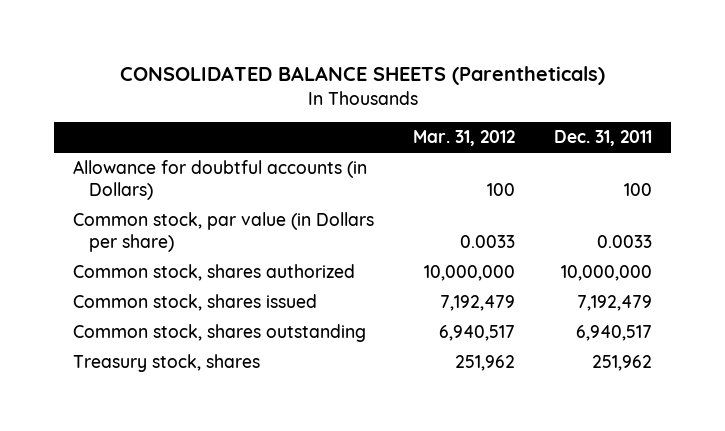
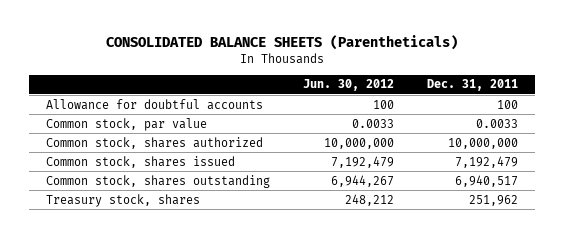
- | Mar. 31, 2012 | Dec. 31, 2011
+ | Jun. 30, 2012 | Dec. 31, 2011
- Allowance for doubtful accounts (in Dollars) | 100 | 100
- Common stock, par value (in Dollars per share) | 0.0033 | 0.0033
+ Allowance for doubtful accounts | 100 | 100
+ Common stock, par value | 0.0033 | 0.0033

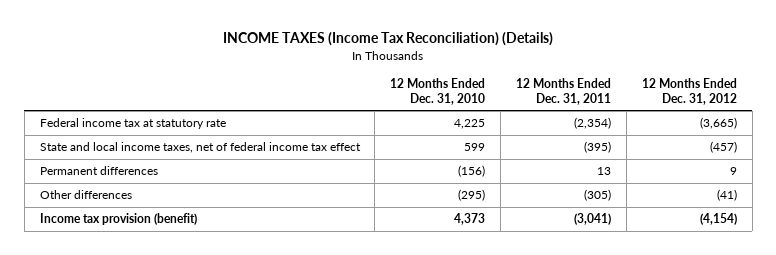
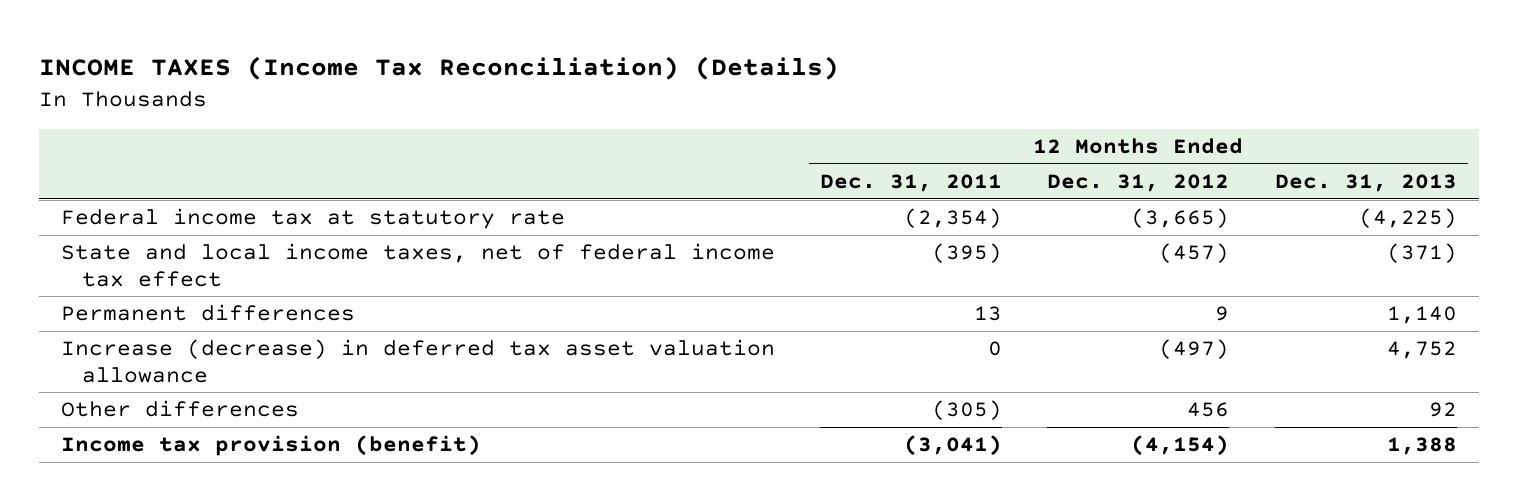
- | 12 Months Ended Dec. 31, 2010 | 12 Months Ended Dec. 31, 2011 | 12 Months Ended Dec. 31, 2012
+ | 12 Months Ended Dec. 31, 2011 | 12 Months Ended Dec. 31, 2012 | 12 Months Ended Dec. 31, 2013
- Other differences | (295) | (305) | (41)
+ Increase (decrease) in deferred tax asset valuation allowance | 0 | (497) | 4,752
+ Other differences | (305) | 456 | 92

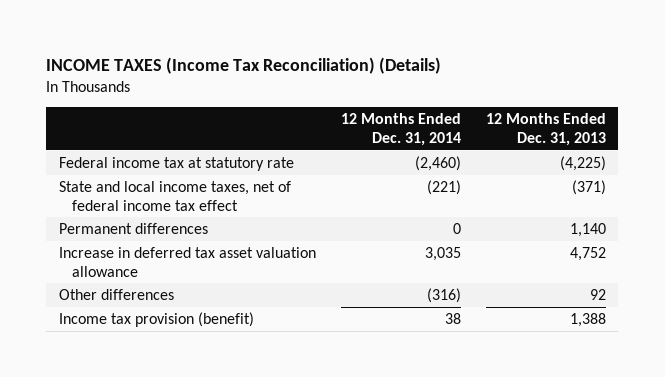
- | 12 Months Ended Dec. 31, 2011 | 12 Months Ended Dec. 31, 2012 | 12 Months Ended Dec. 31, 2013
+ | 12 Months Ended Dec. 31, 2014 | 12 Months Ended Dec. 31, 2013
- Increase (decrease) in deferred tax asset valuation allowance | 0 | (497) | 4,752
+ Increase in deferred tax asset valuation allowance | 3,035 | 4,752

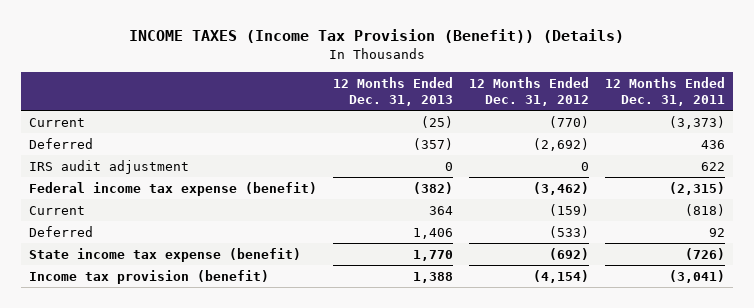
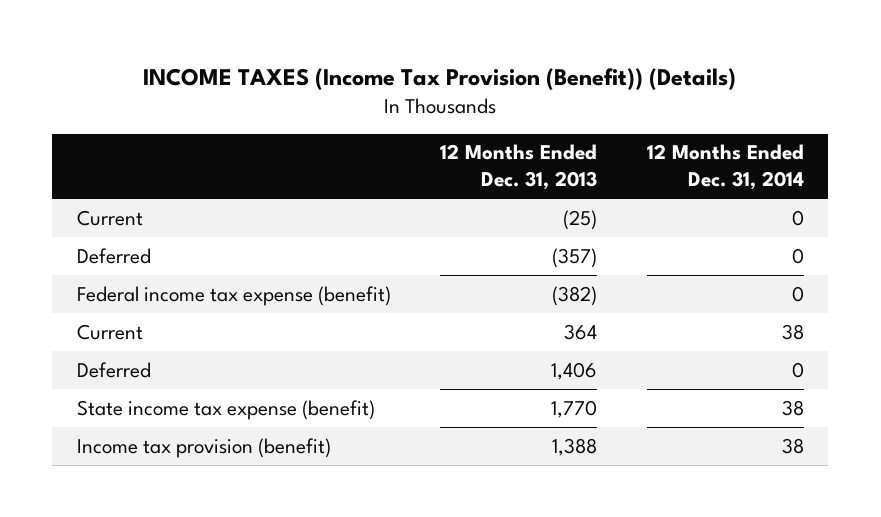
- | 12 Months Ended Dec. 31, 2013 | 12 Months Ended Dec. 31, 2012 | 12 Months Ended Dec. 31, 2011
+ | 12 Months Ended Dec. 31, 2013 | 12 Months Ended Dec. 31, 2014
- IRS audit adjustment | 0 | 0 | 622

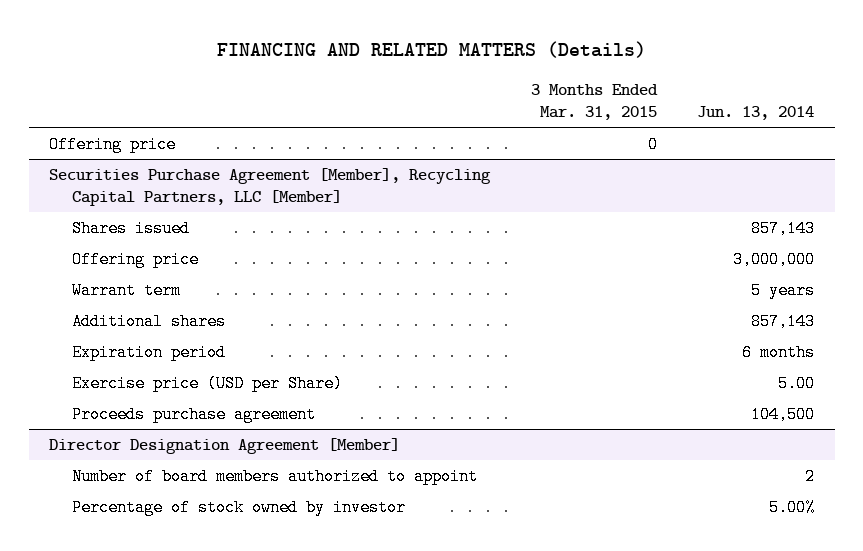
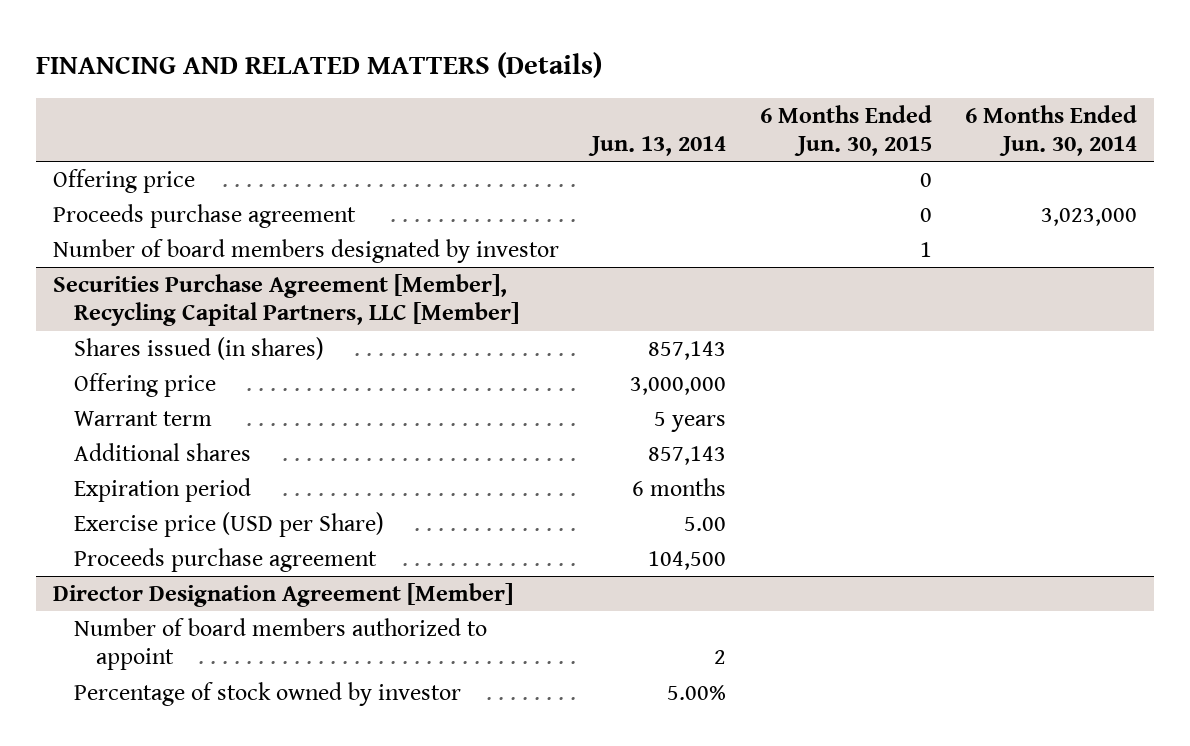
- | 3 Months Ended Mar. 31, 2015 | Jun. 13, 2014
+ | Jun. 13, 2014 | 6 Months Ended Jun. 30, 2015 | 6 Months Ended Jun. 30, 2014
+ Proceeds purchase agreement | | 0 | 3,023,000
+ Number of board members designated by investor | | 1 |
@ Securities Purchase Agreement [Member], Recycling Capital Partners, LLC [Member]
- Shares issued | | 857,143
+ Shares issued (in shares) | 857,143 | |

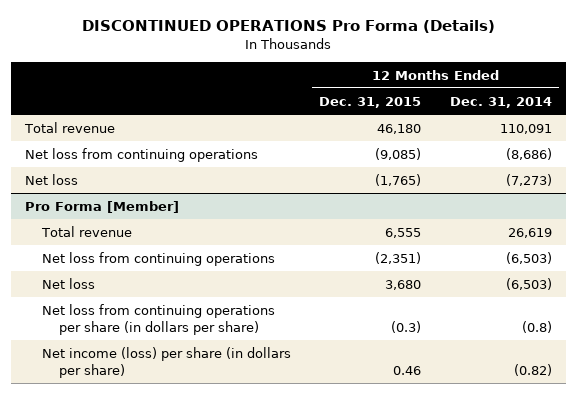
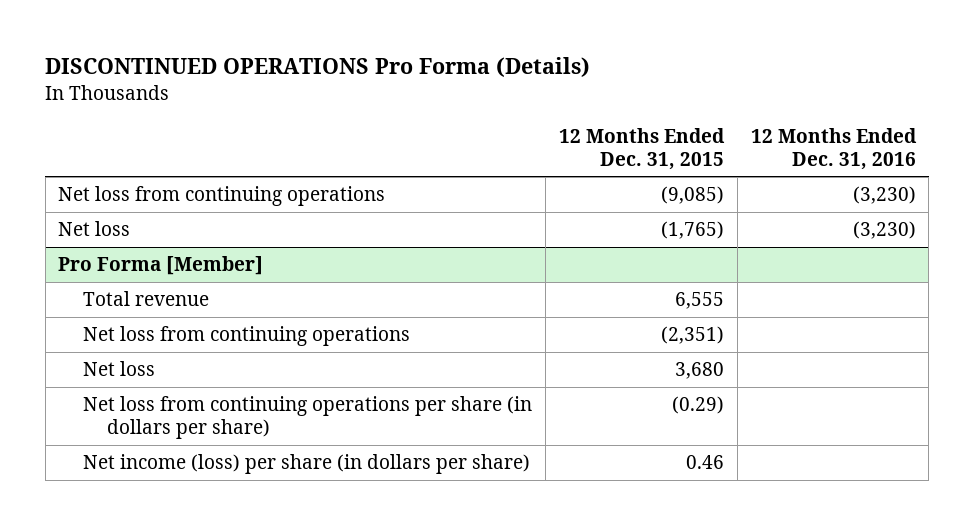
- | 12 Months Ended Dec. 31, 2015 | 12 Months Ended Dec. 31, 2014
+ | 12 Months Ended Dec. 31, 2015 | 12 Months Ended Dec. 31, 2016
- Total revenue | 46,180 | 110,091
@ Pro Forma [Member]
- Net loss from continuing operations per share (in dollars per share) | (0.3) | (0.8)
+ Net loss from continuing operations per share (in dollars per share) | (0.29) |

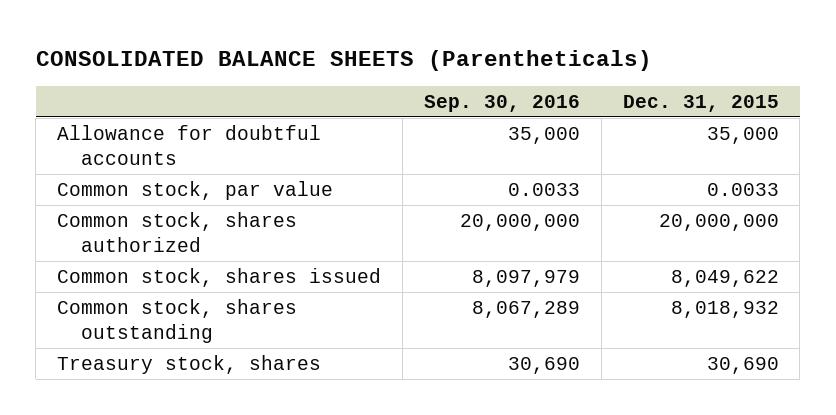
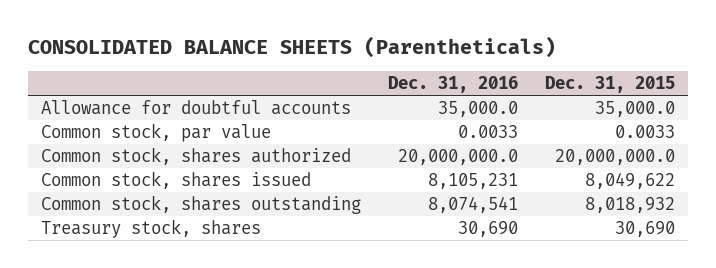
- | Sep. 30, 2016 | Dec. 31, 2015
+ | Dec. 31, 2016 | Dec. 31, 2015
- Allowance for doubtful accounts | 35,000 | 35,000
+ Allowance for doubtful accounts | 35,000.0 | 35,000.0
- Common stock, shares authorized | 20,000,000 | 20,000,000
+ Common stock, shares authorized | 20,000,000.0 | 20,000,000.0

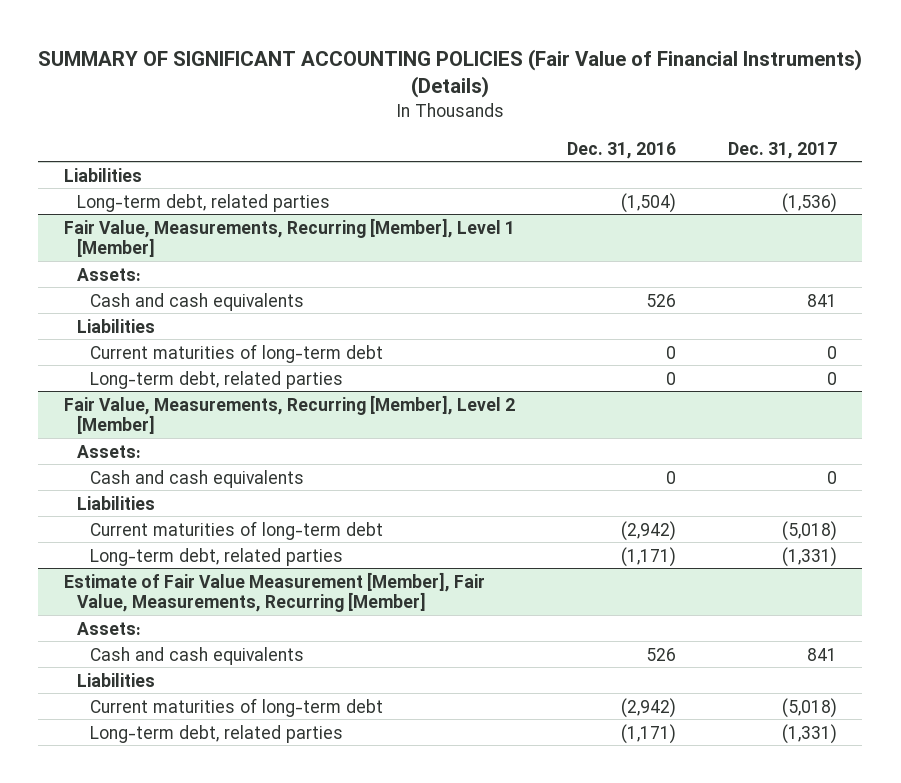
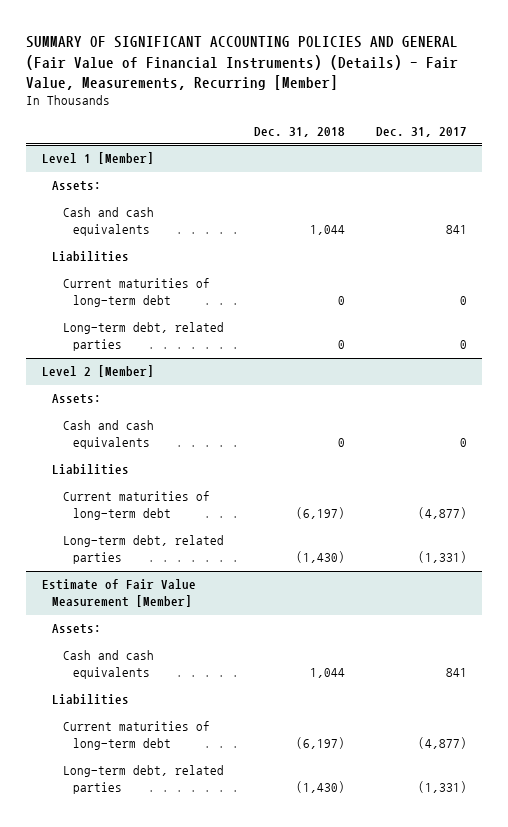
- SUMMARY OF SIGNIFICANT ACCOUNTING POLICIES (Fair Value of Financial Instruments) (Details)
+ SUMMARY OF SIGNIFICANT ACCOUNTING POLICIES AND GENERAL (Fair Value of Financial Instruments) (Details) - Fair Value, Measurements, Recurring [Member]
- | Dec. 31, 2016 | Dec. 31, 2017
+ | Dec. 31, 2018 | Dec. 31, 2017
- Liabilities
- Long-term debt, related parties | (1,504) | (1,536)
- Fair Value, Measurements, Recurring [Member], Level 1 [Member]
+ Level 1 [Member]
- Fair Value, Measurements, Recurring [Member], Level 2 [Member]
+ Level 2 [Member]
- Current maturities of long-term debt | (2,942) | (5,018)
+ Current maturities of long-term debt | (6,197) | (4,877)
- Estimate of Fair Value Measurement [Member], Fair Value, Measurements, Recurring [Member]
+ Estimate of Fair Value Measurement [Member]
- Current maturities of long-term debt | (2,942) | (5,018)
+ Current maturities of long-term debt | (6,197) | (4,877)

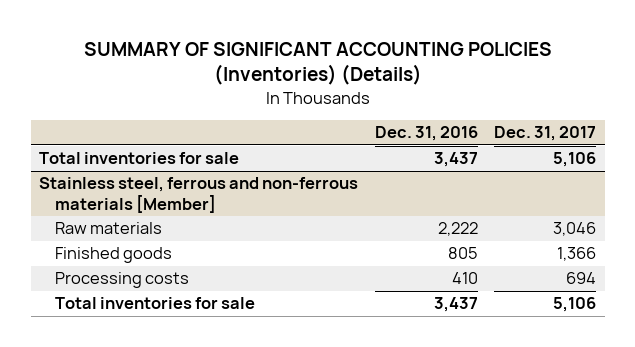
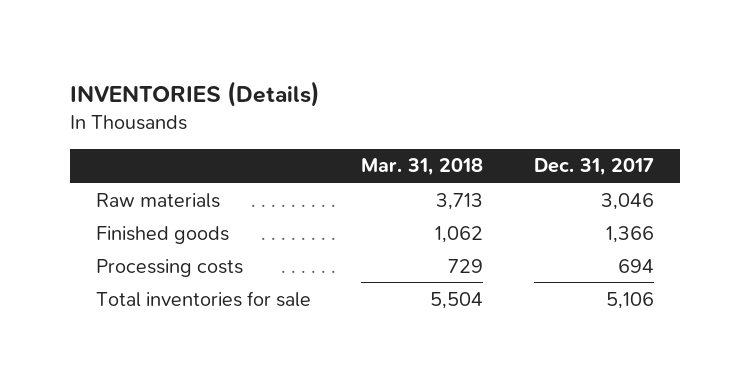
- SUMMARY OF SIGNIFICANT ACCOUNTING POLICIES (Inventories) (Details)
+ INVENTORIES (Details)
- | Dec. 31, 2016 | Dec. 31, 2017
+ | Mar. 31, 2018 | Dec. 31, 2017
- Total inventories for sale | 3,437 | 5,106
- Stainless steel, ferrous and non-ferrous materials [Member]

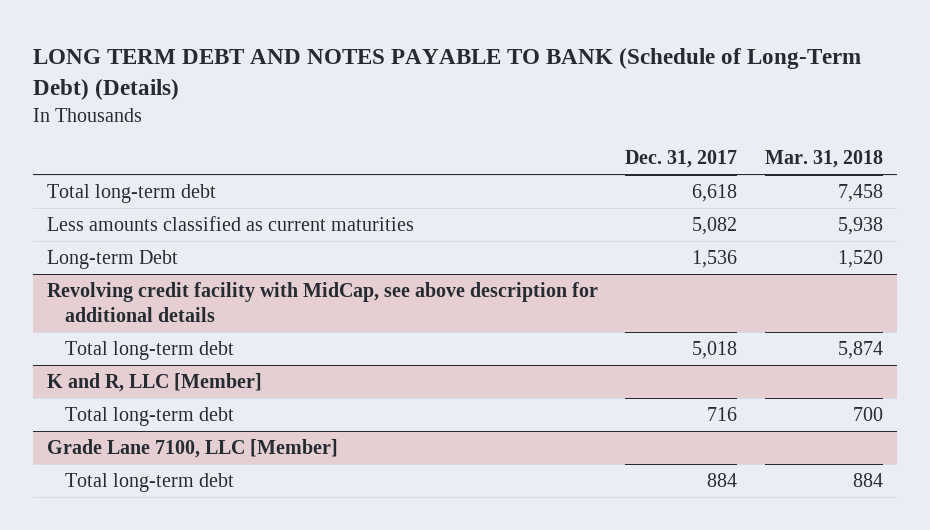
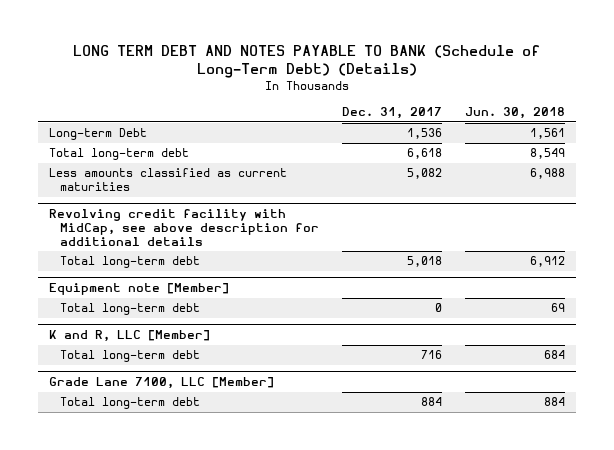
- | Dec. 31, 2017 | Mar. 31, 2018
+ | Dec. 31, 2017 | Jun. 30, 2018
moved up: Long-term Debt | 1,536 | 1,561
+ Equipment note [Member]
+ Total long-term debt | 0 | 69

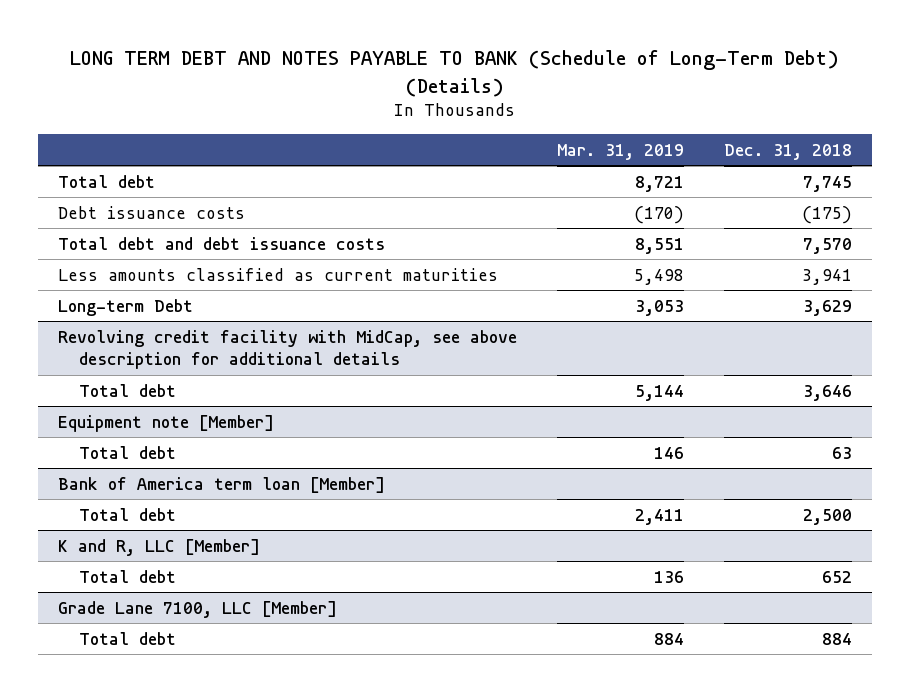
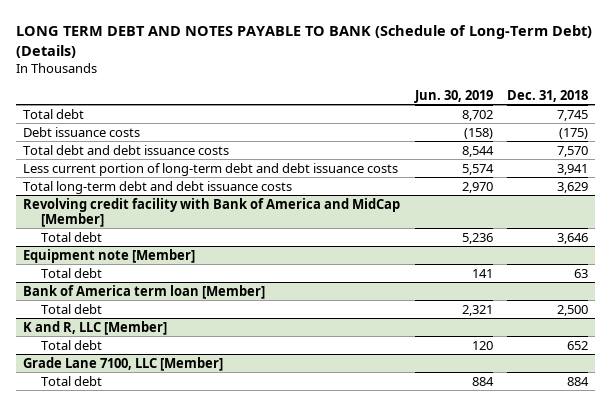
- | Mar. 31, 2019 | Dec. 31, 2018
+ | Jun. 30, 2019 | Dec. 31, 2018
- Less amounts classified as current maturities | 5,498 | 3,941
- Long-term Debt | 3,053 | 3,629
- Revolving credit facility with MidCap, see above description for additional details
+ Less current portion of long-term debt and debt issuance costs | 5,574 | 3,941
+ Total long-term debt and debt issuance costs | 2,970 | 3,629
+ Revolving credit facility with Bank of America and MidCap [Member]

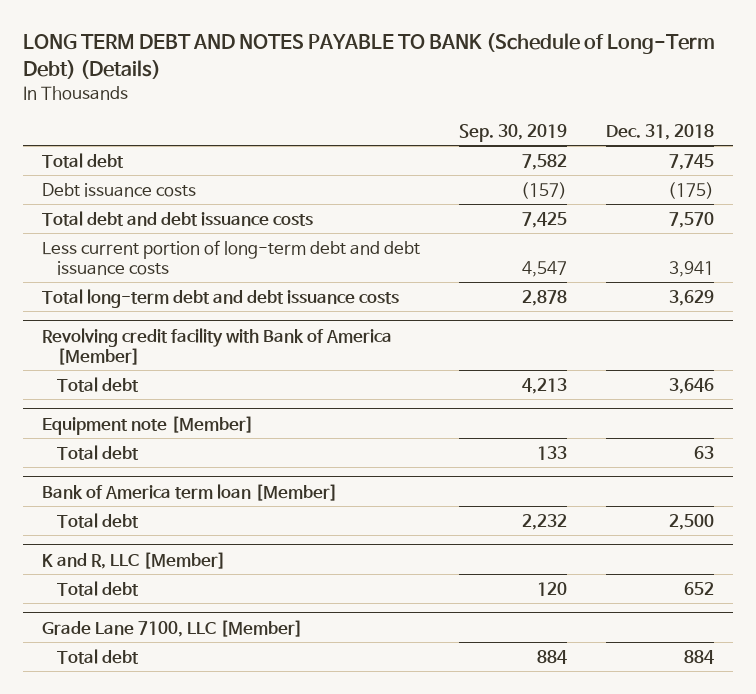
- | Jun. 30, 2019 | Dec. 31, 2018
+ | Sep. 30, 2019 | Dec. 31, 2018
- Revolving credit facility with Bank of America and MidCap [Member]
+ Revolving credit facility with Bank of America [Member]

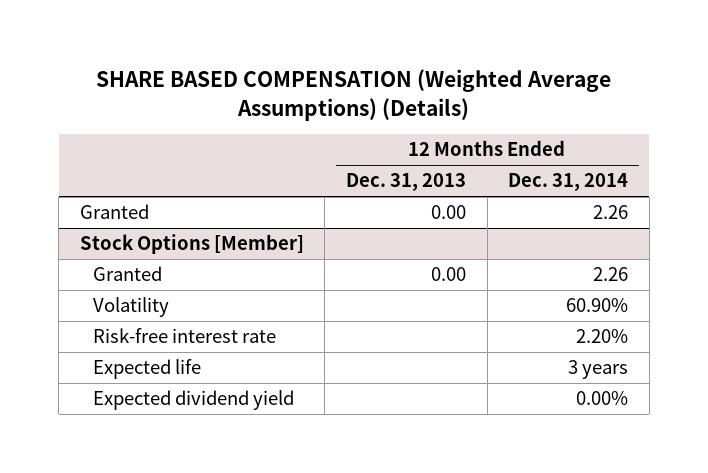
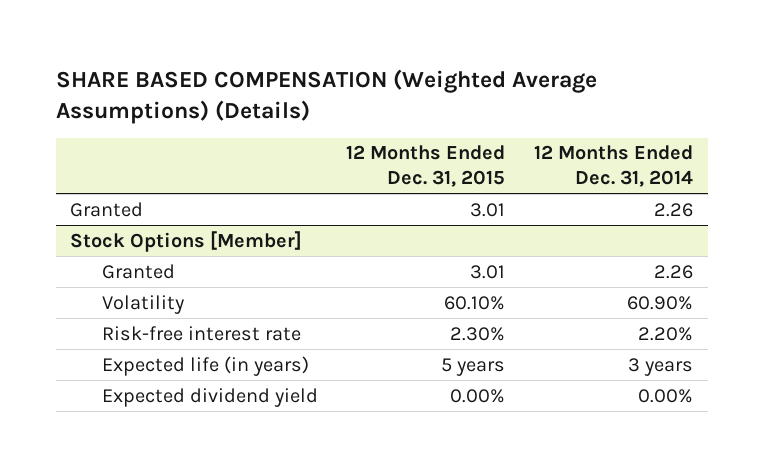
- | 12 Months Ended Dec. 31, 2013 | 12 Months Ended Dec. 31, 2014
+ | 12 Months Ended Dec. 31, 2015 | 12 Months Ended Dec. 31, 2014
@ Stock Options [Member]
- Expected life | | 3 years
+ Expected life (in years) | 5 years | 3 years

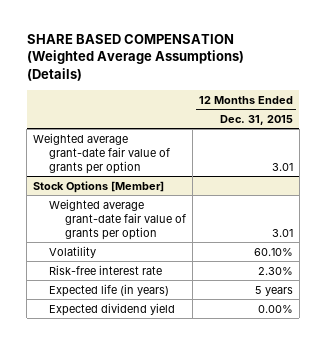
- | 12 Months Ended Dec. 31, 2015 | 12 Months Ended Dec. 31, 2014
+ | 12 Months Ended Dec. 31, 2015
- Granted | 3.01 | 2.26
+ Weighted average grant-date fair value of grants per option | 3.01
@ Stock Options [Member]
- Granted | 3.01 | 2.26
+ Weighted average grant-date fair value of grants per option | 3.01

